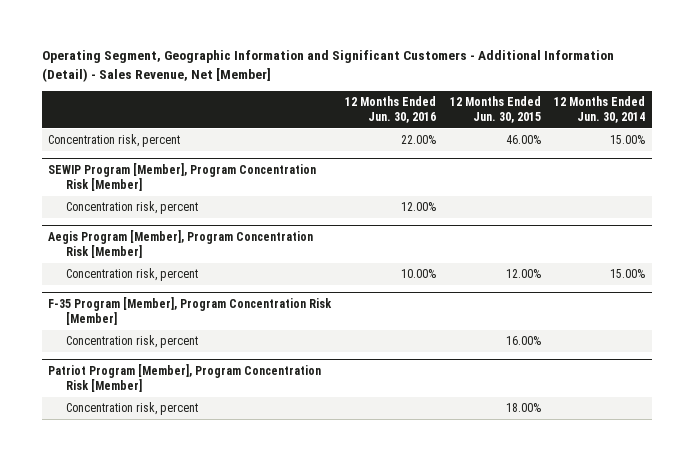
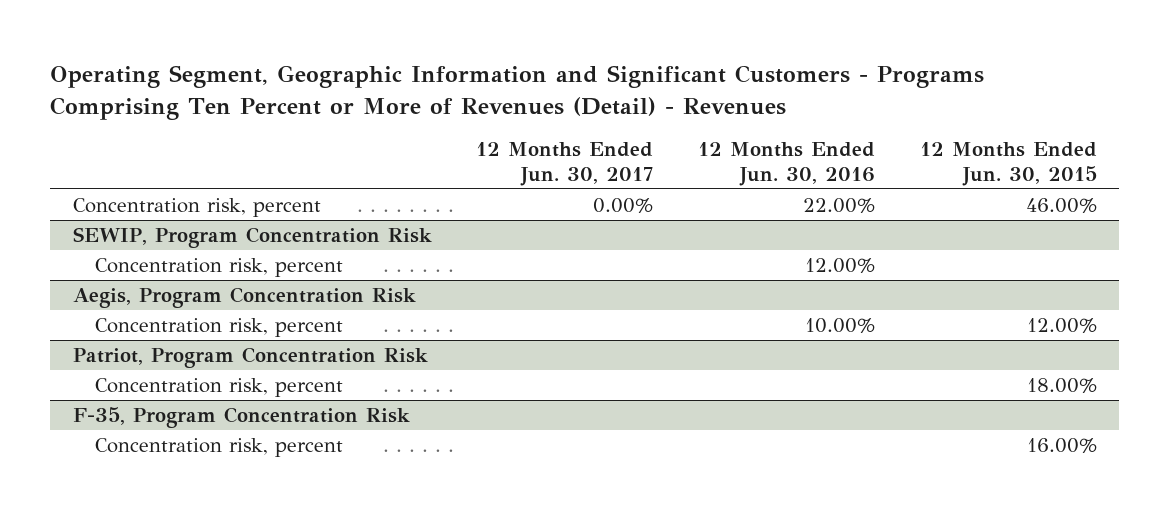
- Operating Segment, Geographic Information and Significant Customers - Additional Information (Detail) - Sales Revenue, Net [Member]
+ Operating Segment, Geographic Information and Significant Customers - Programs Comprising Ten Percent or More of Revenues (Detail) - Revenues
- | 12 Months Ended Jun. 30, 2016 | 12 Months Ended Jun. 30, 2015 | 12 Months Ended Jun. 30, 2014
+ | 12 Months Ended Jun. 30, 2017 | 12 Months Ended Jun. 30, 2016 | 12 Months Ended Jun. 30, 2015
- SEWIP Program [Member], Program Concentration Risk [Member]
+ SEWIP, Program Concentration Risk
- Aegis Program [Member], Program Concentration Risk [Member]
+ Aegis, Program Concentration Risk
- F-35 Program [Member], Program Concentration Risk [Member]
- Concentration risk, percent | | 16.00% |
- Patriot Program [Member], Program Concentration Risk [Member]
+ Patriot, Program Concentration Risk
+ F-35, Program Concentration Risk
+ Concentration risk, percent | | | 16.00%

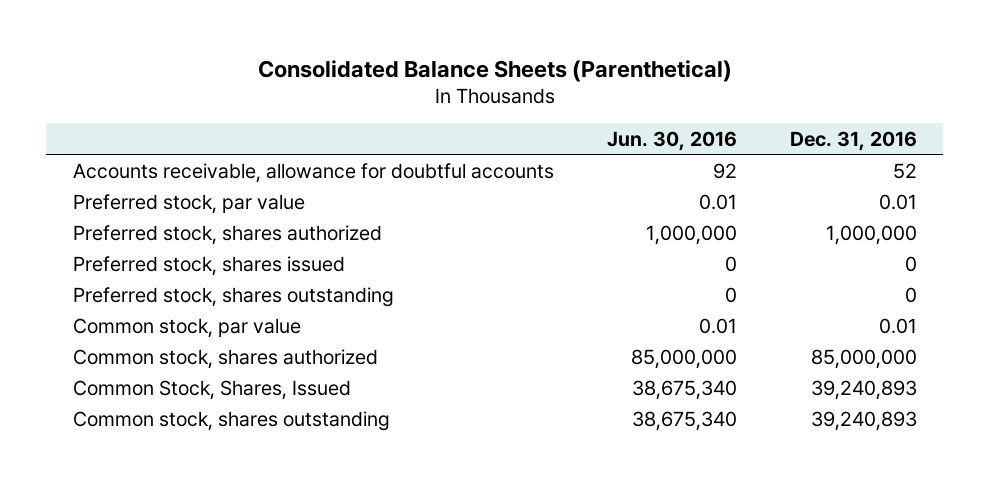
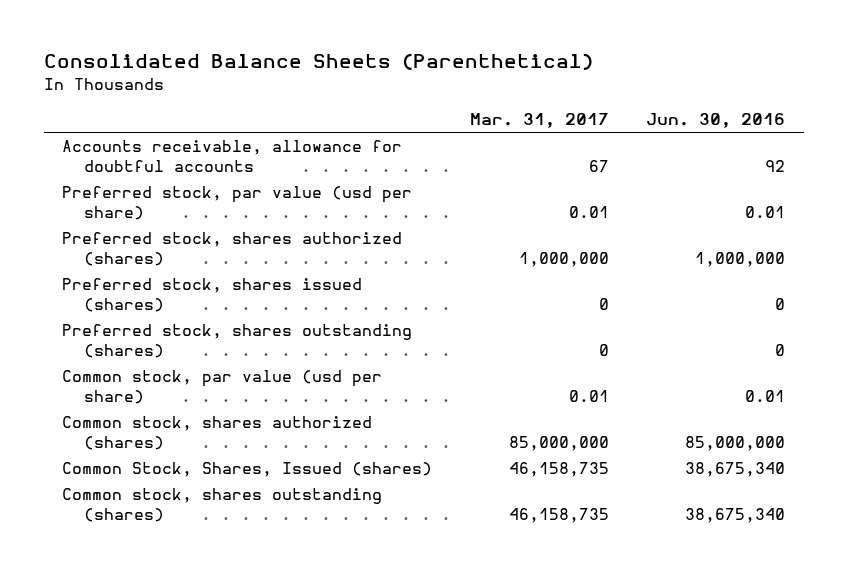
- | Jun. 30, 2016 | Dec. 31, 2016
+ | Mar. 31, 2017 | Jun. 30, 2016
- Preferred stock, par value | 0.01 | 0.01
- Preferred stock, shares authorized | 1,000,000 | 1,000,000
- Preferred stock, shares issued | 0 | 0
- Preferred stock, shares outstanding | 0 | 0
- Common stock, par value | 0.01 | 0.01
- Common stock, shares authorized | 85,000,000 | 85,000,000
- Common Stock, Shares, Issued | 38,675,340 | 39,240,893
- Common stock, shares outstanding | 38,675,340 | 39,240,893
+ Preferred stock, par value (usd per share) | 0.01 | 0.01
+ Preferred stock, shares authorized (shares) | 1,000,000 | 1,000,000
+ Preferred stock, shares issued (shares) | 0 | 0
+ Preferred stock, shares outstanding (shares) | 0 | 0
+ Common stock, par value (usd per share) | 0.01 | 0.01
+ Common stock, shares authorized (shares) | 85,000,000 | 85,000,000
+ Common Stock, Shares, Issued (shares) | 46,158,735 | 38,675,340
+ Common stock, shares outstanding (shares) | 46,158,735 | 38,675,340

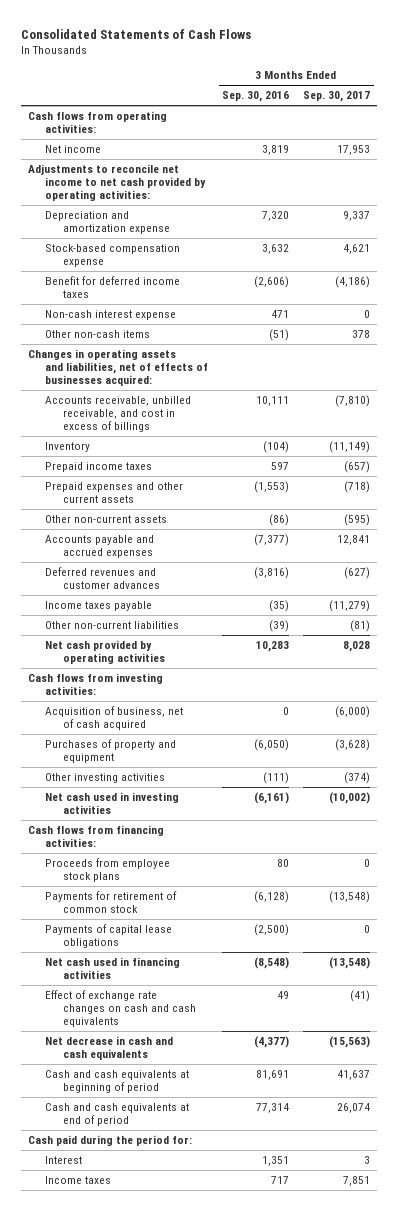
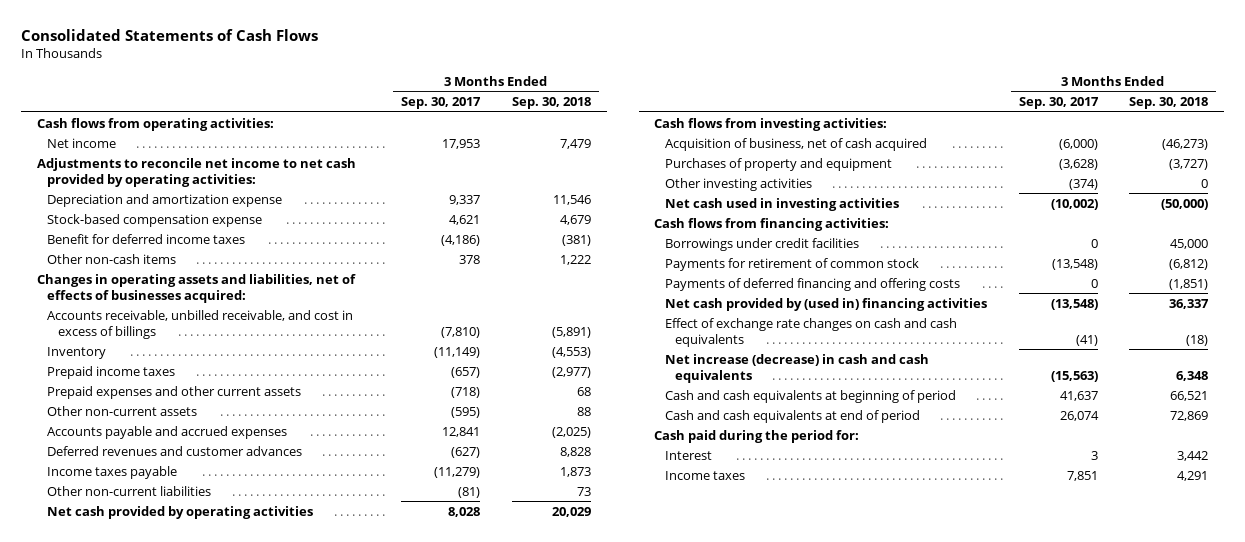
- | 3 Months Ended Sep. 30, 2016 | 3 Months Ended Sep. 30, 2017
+ | 3 Months Ended Sep. 30, 2017 | 3 Months Ended Sep. 30, 2018
- Non-cash interest expense | 471 | 0
- Proceeds from employee stock plans | 80 | 0
+ Borrowings under credit facilities | 0 | 45,000
- Payments of capital lease obligations | (2,500) | 0
- Net cash used in financing activities | (8,548) | (13,548)
+ Payments of deferred financing and offering costs | 0 | (1,851)
+ Net cash provided by (used in) financing activities | (13,548) | 36,337
- Net decrease in cash and cash equivalents | (4,377) | (15,563)
+ Net increase (decrease) in cash and cash equivalents | (15,563) | 6,348

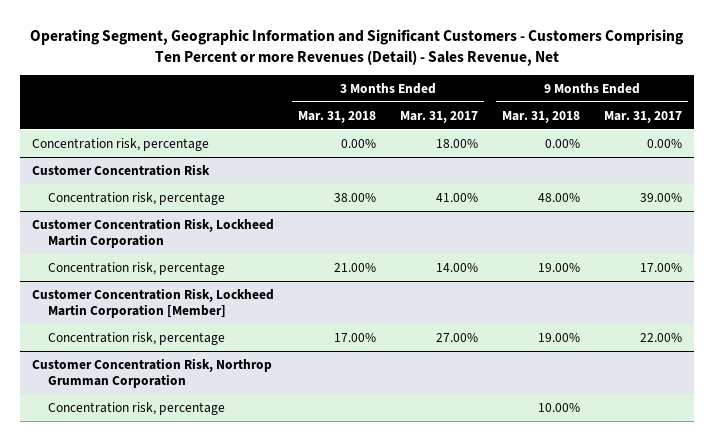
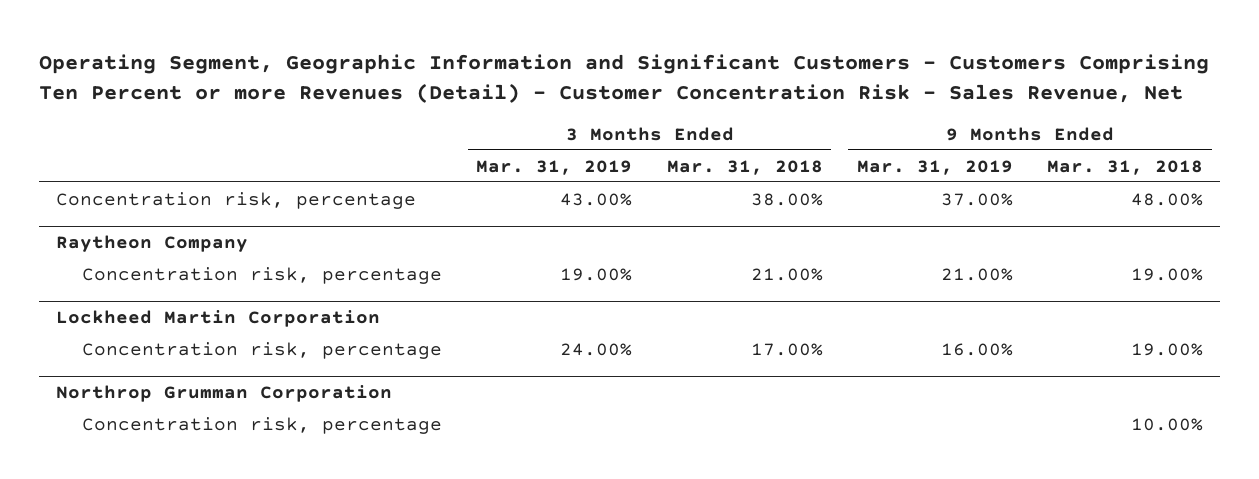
- Operating Segment, Geographic Information and Significant Customers - Customers Comprising Ten Percent or more Revenues (Detail) - Sales Revenue, Net
+ Operating Segment, Geographic Information and Significant Customers - Customers Comprising Ten Percent or more Revenues (Detail) - Customer Concentration Risk - Sales Revenue, Net
- | 3 Months Ended Mar. 31, 2018 | 3 Months Ended Mar. 31, 2017 | 9 Months Ended Mar. 31, 2018 | 9 Months Ended Mar. 31, 2017
+ | 3 Months Ended Mar. 31, 2019 | 3 Months Ended Mar. 31, 2018 | 9 Months Ended Mar. 31, 2019 | 9 Months Ended Mar. 31, 2018
- Concentration risk, percentage | 0.00% | 18.00% | 0.00% | 0.00%
- Customer Concentration Risk
- Customer Concentration Risk, Lockheed Martin Corporation
+ Raytheon Company
- Customer Concentration Risk, Lockheed Martin Corporation [Member]
+ Lockheed Martin Corporation
- Customer Concentration Risk, Northrop Grumman Corporation
+ Northrop Grumman Corporation

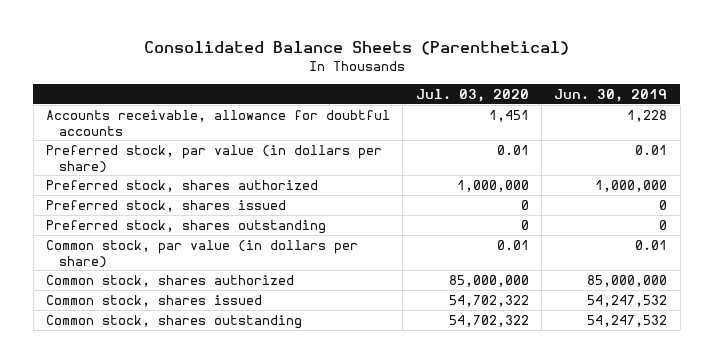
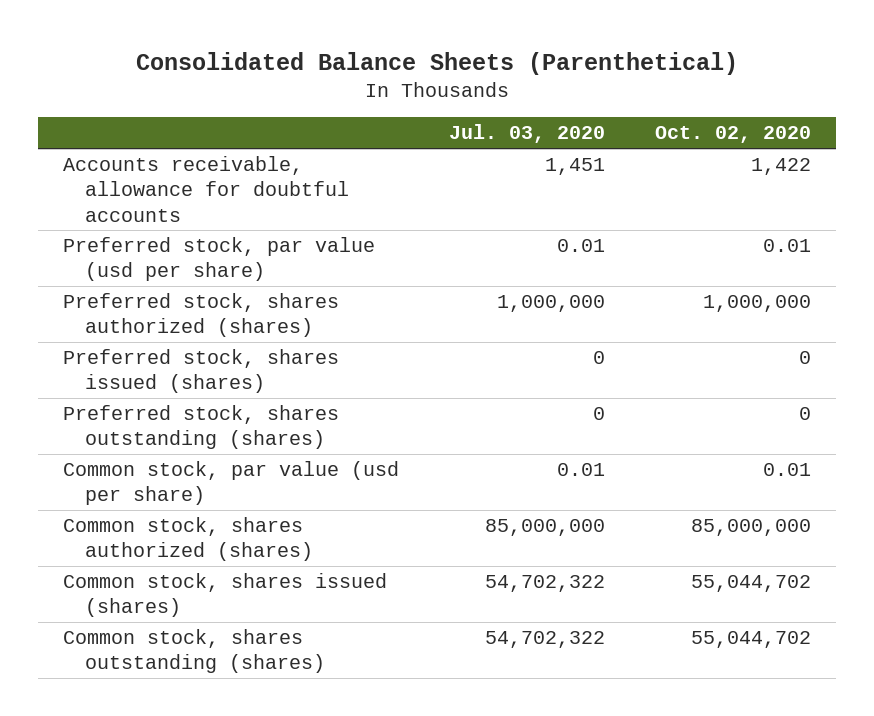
- | Jul. 03, 2020 | Jun. 30, 2019
+ | Jul. 03, 2020 | Oct. 02, 2020
- Preferred stock, par value (in dollars per share) | 0.01 | 0.01
- Preferred stock, shares authorized | 1,000,000 | 1,000,000
- Preferred stock, shares issued | 0 | 0
- Preferred stock, shares outstanding | 0 | 0
- Common stock, par value (in dollars per share) | 0.01 | 0.01
- Common stock, shares authorized | 85,000,000 | 85,000,000
- Common stock, shares issued | 54,702,322 | 54,247,532
- Common stock, shares outstanding | 54,702,322 | 54,247,532
+ Preferred stock, par value (usd per share) | 0.01 | 0.01
+ Preferred stock, shares authorized (shares) | 1,000,000 | 1,000,000
+ Preferred stock, shares issued (shares) | 0 | 0
+ Preferred stock, shares outstanding (shares) | 0 | 0
+ Common stock, par value (usd per share) | 0.01 | 0.01
+ Common stock, shares authorized (shares) | 85,000,000 | 85,000,000
+ Common stock, shares issued (shares) | 54,702,322 | 55,044,702
+ Common stock, shares outstanding (shares) | 54,702,322 | 55,044,702

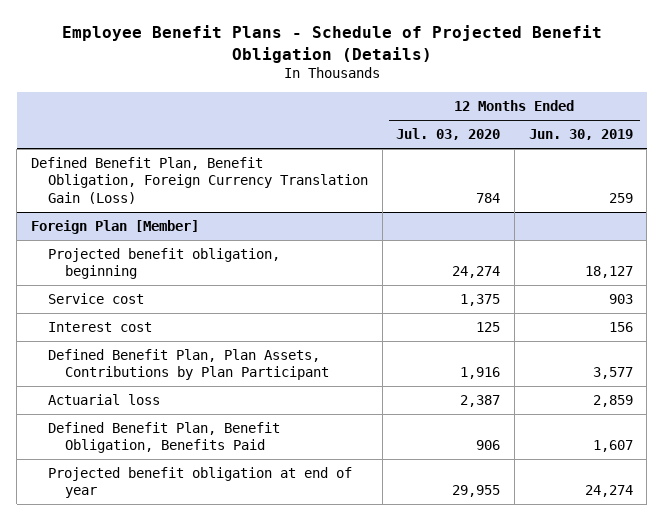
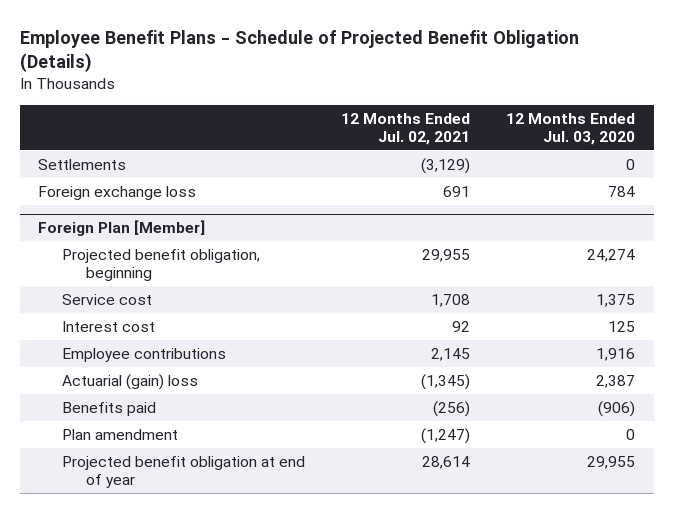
- | 12 Months Ended Jul. 03, 2020 | 12 Months Ended Jun. 30, 2019
+ | 12 Months Ended Jul. 02, 2021 | 12 Months Ended Jul. 03, 2020
- Defined Benefit Plan, Benefit Obligation, Foreign Currency Translation Gain (Loss) | 784 | 259
+ Settlements | (3,129) | 0
+ Foreign exchange loss | 691 | 784
@ Foreign Plan [Member]
- Defined Benefit Plan, Plan Assets, Contributions by Plan Participant | 1,916 | 3,577
- Actuarial loss | 2,387 | 2,859
- Defined Benefit Plan, Benefit Obligation, Benefits Paid | 906 | 1,607
+ Employee contributions | 2,145 | 1,916
+ Actuarial (gain) loss | (1,345) | 2,387
+ Benefits paid | (256) | (906)
+ Plan amendment | (1,247) | 0

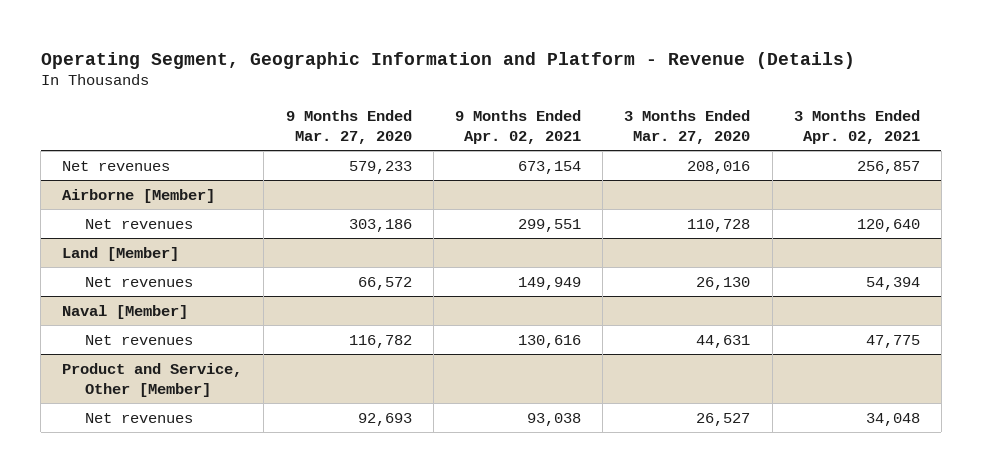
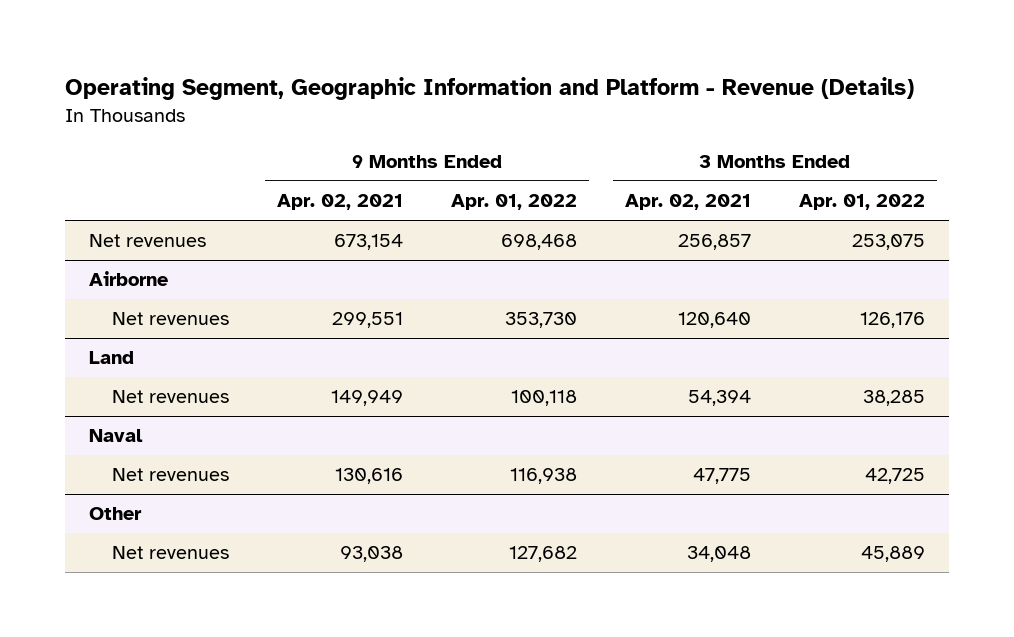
- | 9 Months Ended Mar. 27, 2020 | 9 Months Ended Apr. 02, 2021 | 3 Months Ended Mar. 27, 2020 | 3 Months Ended Apr. 02, 2021
+ | 9 Months Ended Apr. 02, 2021 | 9 Months Ended Apr. 01, 2022 | 3 Months Ended Apr. 02, 2021 | 3 Months Ended Apr. 01, 2022
- Airborne [Member]
+ Airborne
- Land [Member]
+ Land
- Naval [Member]
+ Naval
- Product and Service, Other [Member]
+ Other

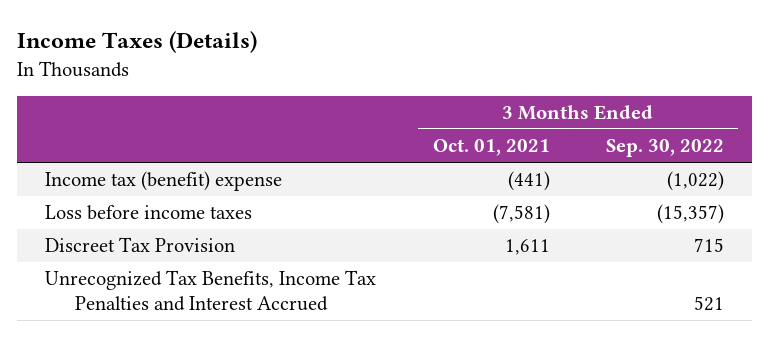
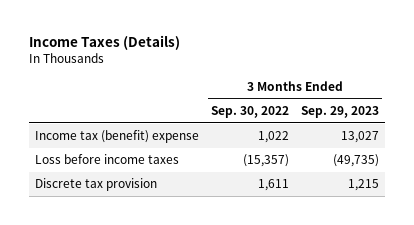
- | 3 Months Ended Oct. 01, 2021 | 3 Months Ended Sep. 30, 2022
+ | 3 Months Ended Sep. 30, 2022 | 3 Months Ended Sep. 29, 2023
- Income tax (benefit) expense | (441) | (1,022)
+ Income tax (benefit) expense | 1,022 | 13,027
- Discreet Tax Provision | 1,611 | 715
- Unrecognized Tax Benefits, Income Tax Penalties and Interest Accrued | | 521
+ Discrete tax provision | 1,611 | 1,215

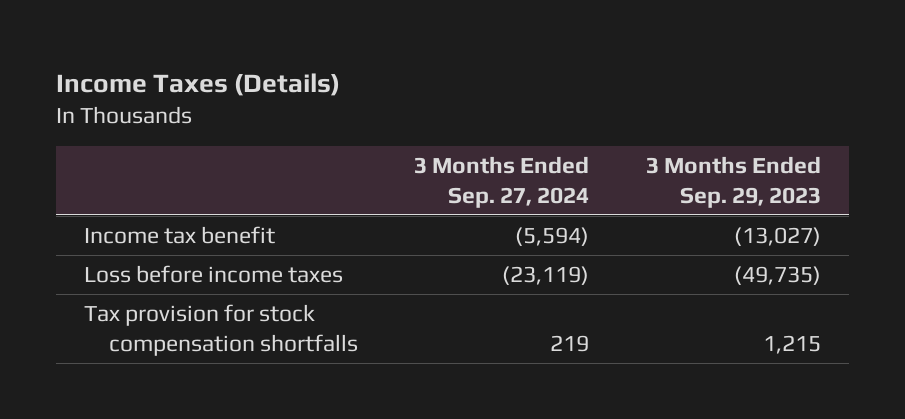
- | 3 Months Ended Sep. 30, 2022 | 3 Months Ended Sep. 29, 2023
+ | 3 Months Ended Sep. 27, 2024 | 3 Months Ended Sep. 29, 2023
- Income tax (benefit) expense | 1,022 | 13,027
+ Income tax benefit | (5,594) | (13,027)
- Discrete tax provision | 1,611 | 1,215
+ Tax provision for stock compensation shortfalls | 219 | 1,215

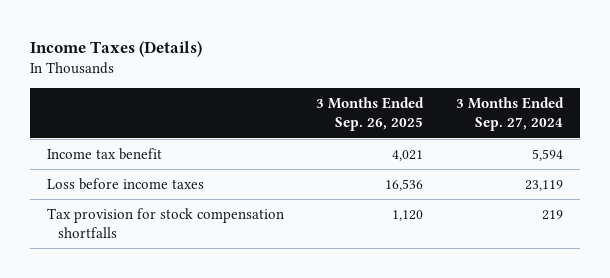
- | 3 Months Ended Sep. 27, 2024 | 3 Months Ended Sep. 29, 2023
+ | 3 Months Ended Sep. 26, 2025 | 3 Months Ended Sep. 27, 2024
- Income tax benefit | (5,594) | (13,027)
- Loss before income taxes | (23,119) | (49,735)
+ Income tax benefit | 4,021 | 5,594
+ Loss before income taxes | 16,536 | 23,119

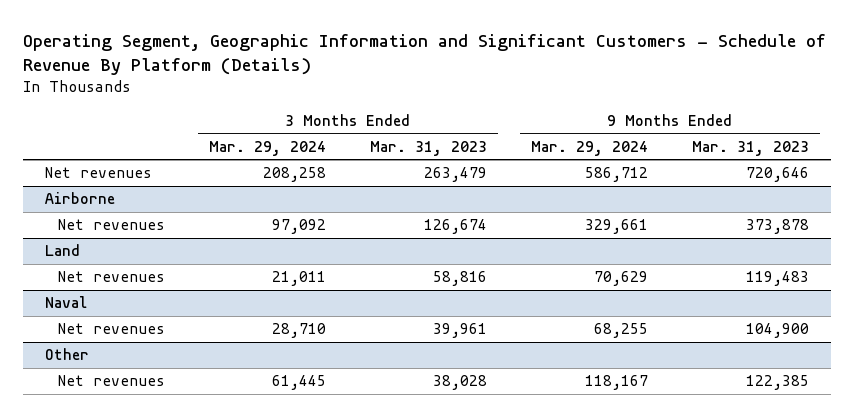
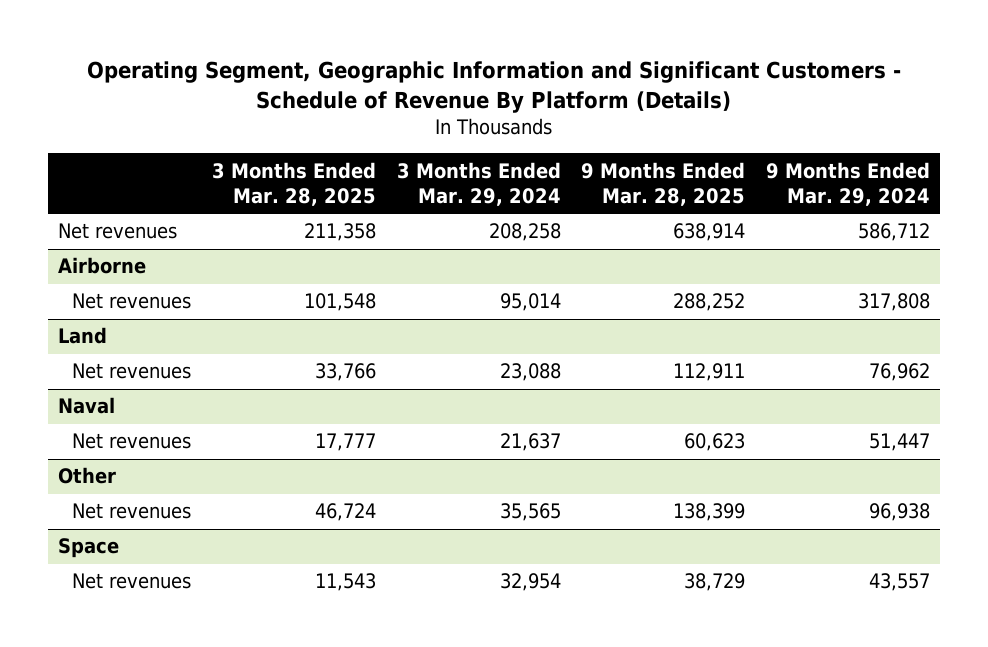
- | 3 Months Ended Mar. 29, 2024 | 3 Months Ended Mar. 31, 2023 | 9 Months Ended Mar. 29, 2024 | 9 Months Ended Mar. 31, 2023
+ | 3 Months Ended Mar. 28, 2025 | 3 Months Ended Mar. 29, 2024 | 9 Months Ended Mar. 28, 2025 | 9 Months Ended Mar. 29, 2024
@ Airborne
- Net revenues | 97,092 | 126,674 | 329,661 | 373,878
+ Net revenues | 101,548 | 95,014 | 288,252 | 317,808
@ Land
- Net revenues | 21,011 | 58,816 | 70,629 | 119,483
+ Net revenues | 33,766 | 23,088 | 112,911 | 76,962
@ Naval
- Net revenues | 28,710 | 39,961 | 68,255 | 104,900
+ Net revenues | 17,777 | 21,637 | 60,623 | 51,447
@ Other
- Net revenues | 61,445 | 38,028 | 118,167 | 122,385
+ Net revenues | 46,724 | 35,565 | 138,399 | 96,938
+ Space
+ Net revenues | 11,543 | 32,954 | 38,729 | 43,557

